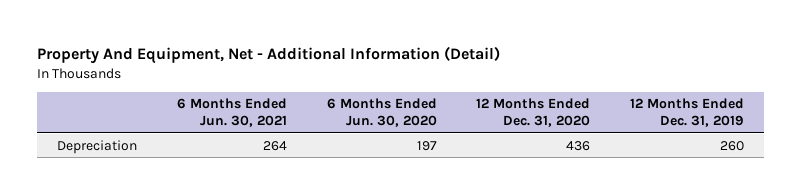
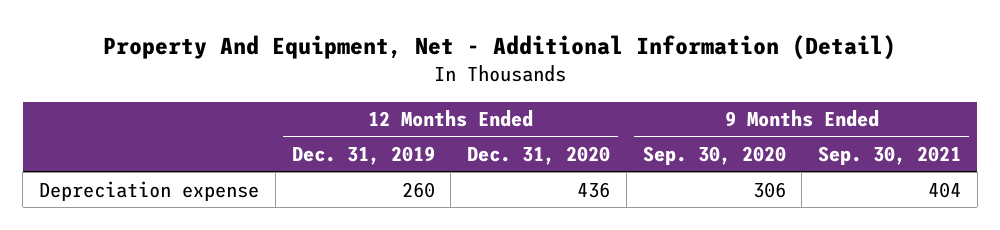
- | 6 Months Ended Jun. 30, 2021 | 6 Months Ended Jun. 30, 2020 | 12 Months Ended Dec. 31, 2020 | 12 Months Ended Dec. 31, 2019
+ | 12 Months Ended Dec. 31, 2019 | 12 Months Ended Dec. 31, 2020 | 9 Months Ended Sep. 30, 2020 | 9 Months Ended Sep. 30, 2021
- Depreciation | 264 | 197 | 436 | 260
+ Depreciation expense | 260 | 436 | 306 | 404

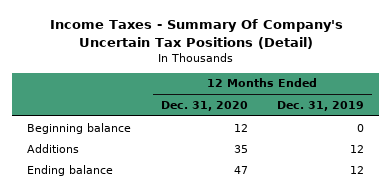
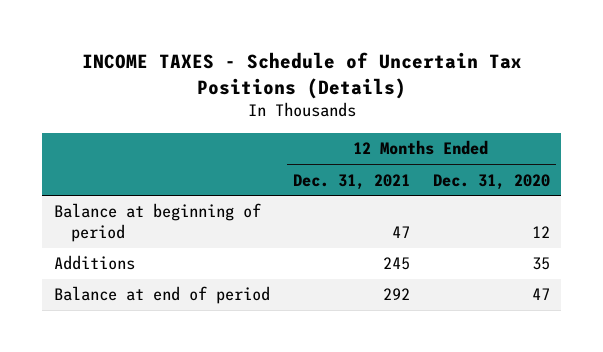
- Income Taxes - Summary Of Company's Uncertain Tax Positions (Detail)
+ INCOME TAXES - Schedule of Uncertain Tax Positions (Details)
- | 12 Months Ended Dec. 31, 2020 | 12 Months Ended Dec. 31, 2019
+ | 12 Months Ended Dec. 31, 2021 | 12 Months Ended Dec. 31, 2020
- Beginning balance | 12 | 0
+ Balance at beginning of period | 47 | 12
- Ending balance | 47 | 12
+ Balance at end of period | 292 | 47

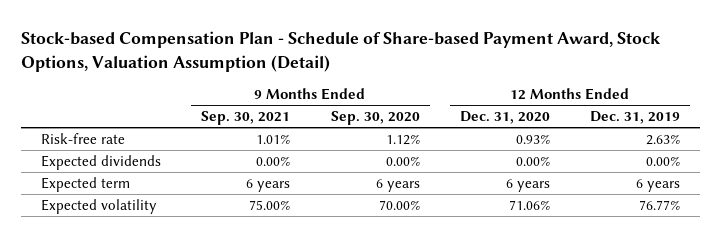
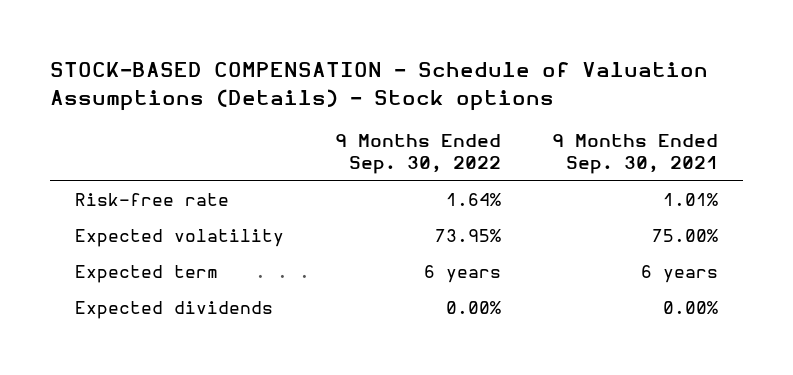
- Stock-based Compensation Plan - Schedule of Share-based Payment Award, Stock Options, Valuation Assumption (Detail)
+ STOCK-BASED COMPENSATION - Schedule of Valuation Assumptions (Details) - Stock options
- | 9 Months Ended Sep. 30, 2021 | 9 Months Ended Sep. 30, 2020 | 12 Months Ended Dec. 31, 2020 | 12 Months Ended Dec. 31, 2019
+ | 9 Months Ended Sep. 30, 2022 | 9 Months Ended Sep. 30, 2021
moved down: Expected term | 6 years | 6 years
moved down: Expected dividends | 0.00% | 0.00%

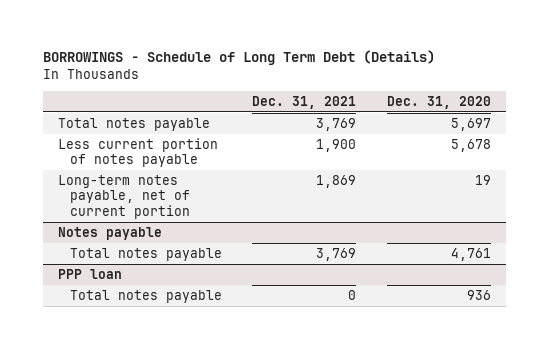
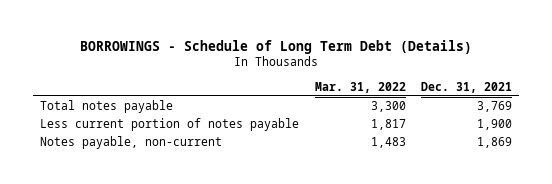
- | Dec. 31, 2021 | Dec. 31, 2020
+ | Mar. 31, 2022 | Dec. 31, 2021
- Long-term notes payable, net of current portion | 1,869 | 19
- Notes payable
- Total notes payable | 3,769 | 4,761
- PPP loan
- Total notes payable | 0 | 936
+ Notes payable, non-current | 1,483 | 1,869

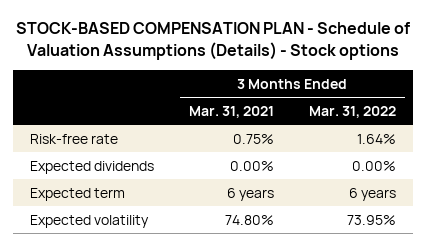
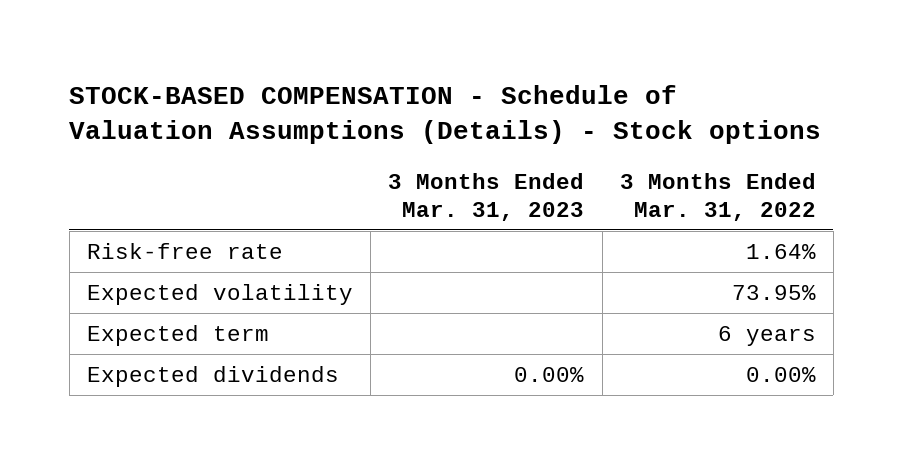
- STOCK-BASED COMPENSATION PLAN - Schedule of Valuation Assumptions (Details) - Stock options
+ STOCK-BASED COMPENSATION - Schedule of Valuation Assumptions (Details) - Stock options
- | 3 Months Ended Mar. 31, 2021 | 3 Months Ended Mar. 31, 2022
+ | 3 Months Ended Mar. 31, 2023 | 3 Months Ended Mar. 31, 2022
moved down: Expected term | | 6 years
moved down: Expected dividends | 0.00% | 0.00%

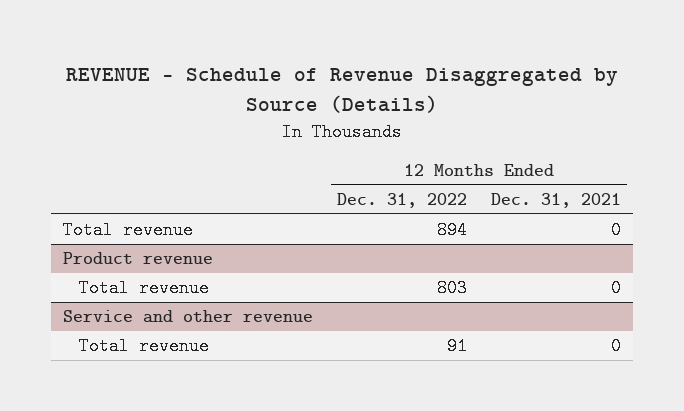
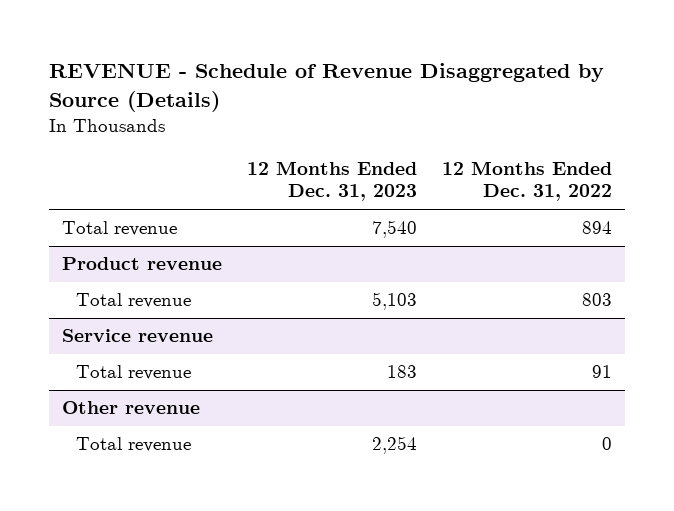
- | 12 Months Ended Dec. 31, 2022 | 12 Months Ended Dec. 31, 2021
+ | 12 Months Ended Dec. 31, 2023 | 12 Months Ended Dec. 31, 2022
- Service and other revenue
+ Service revenue
+ Other revenue
+ Total revenue | 2,254 | 0

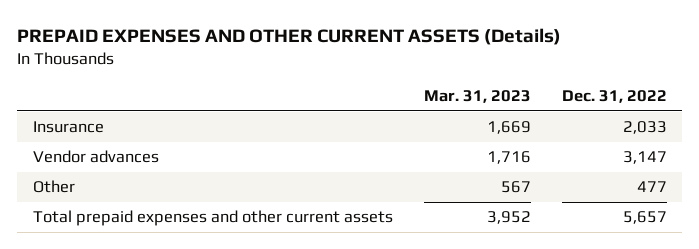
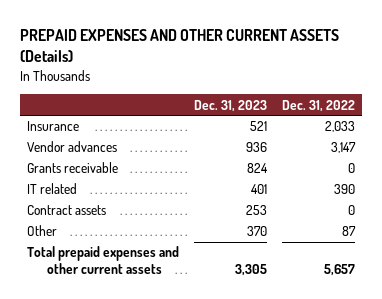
- | Mar. 31, 2023 | Dec. 31, 2022
+ | Dec. 31, 2023 | Dec. 31, 2022
- Other | 567 | 477
+ Grants receivable | 824 | 0
+ IT related | 401 | 390
+ Contract assets | 253 | 0
+ Other | 370 | 87

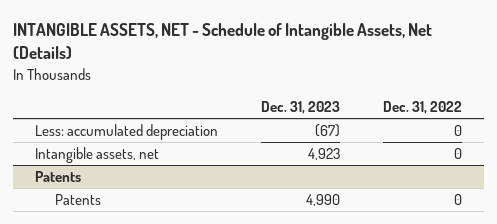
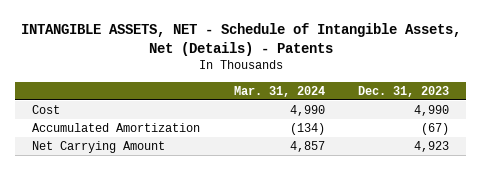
- INTANGIBLE ASSETS, NET - Schedule of Intangible Assets, Net (Details)
+ INTANGIBLE ASSETS, NET - Schedule of Intangible Assets, Net (Details) - Patents
- | Dec. 31, 2023 | Dec. 31, 2022
+ | Mar. 31, 2024 | Dec. 31, 2023
- Less: accumulated depreciation | (67) | 0
- Intangible assets, net | 4,923 | 0
- Patents
- Patents | 4,990 | 0
+ Cost | 4,990 | 4,990
+ Accumulated Amortization | (134) | (67)
+ Net Carrying Amount | 4,857 | 4,923

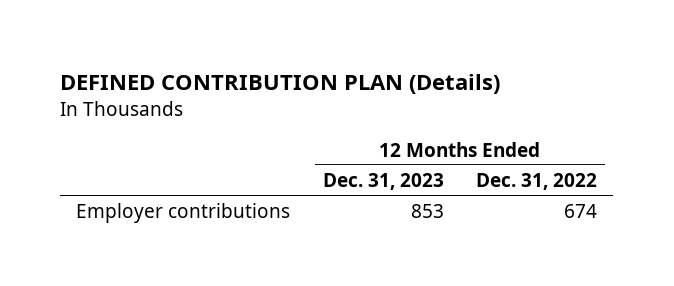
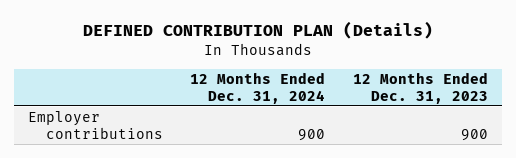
- | 12 Months Ended Dec. 31, 2023 | 12 Months Ended Dec. 31, 2022
+ | 12 Months Ended Dec. 31, 2024 | 12 Months Ended Dec. 31, 2023
- Employer contributions | 853 | 674
+ Employer contributions | 900 | 900

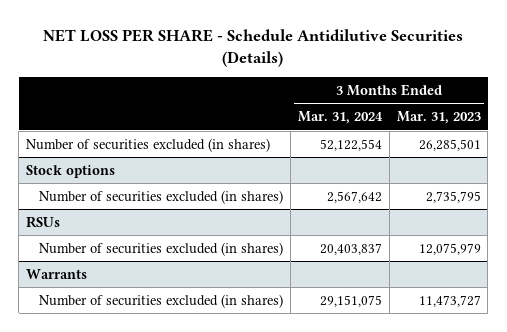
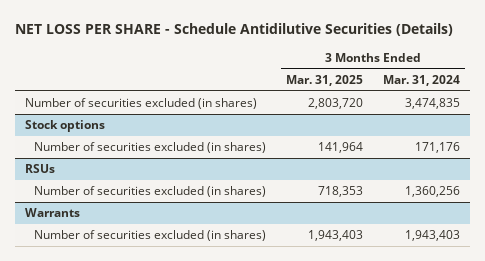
- | 3 Months Ended Mar. 31, 2024 | 3 Months Ended Mar. 31, 2023
+ | 3 Months Ended Mar. 31, 2025 | 3 Months Ended Mar. 31, 2024
- Number of securities excluded (in shares) | 52,122,554 | 26,285,501
+ Number of securities excluded (in shares) | 2,803,720 | 3,474,835
@ Stock options
- Number of securities excluded (in shares) | 2,567,642 | 2,735,795
+ Number of securities excluded (in shares) | 141,964 | 171,176
@ RSUs
- Number of securities excluded (in shares) | 20,403,837 | 12,075,979
+ Number of securities excluded (in shares) | 718,353 | 1,360,256
@ Warrants
- Number of securities excluded (in shares) | 29,151,075 | 11,473,727
+ Number of securities excluded (in shares) | 1,943,403 | 1,943,403

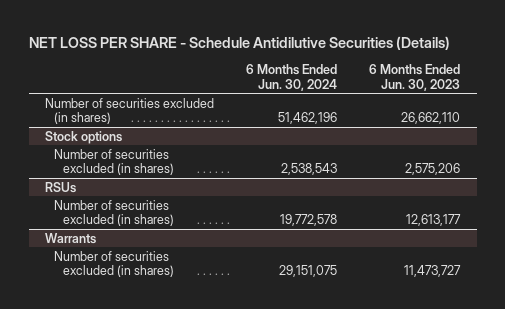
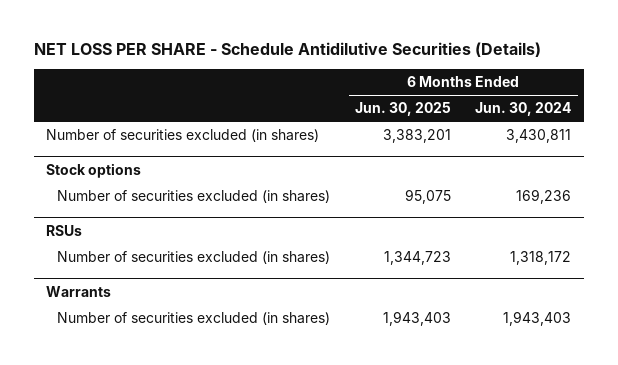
- | 6 Months Ended Jun. 30, 2024 | 6 Months Ended Jun. 30, 2023
+ | 6 Months Ended Jun. 30, 2025 | 6 Months Ended Jun. 30, 2024
- Number of securities excluded (in shares) | 51,462,196 | 26,662,110
+ Number of securities excluded (in shares) | 3,383,201 | 3,430,811
@ Stock options
- Number of securities excluded (in shares) | 2,538,543 | 2,575,206
+ Number of securities excluded (in shares) | 95,075 | 169,236
@ RSUs
- Number of securities excluded (in shares) | 19,772,578 | 12,613,177
+ Number of securities excluded (in shares) | 1,344,723 | 1,318,172
@ Warrants
- Number of securities excluded (in shares) | 29,151,075 | 11,473,727
+ Number of securities excluded (in shares) | 1,943,403 | 1,943,403

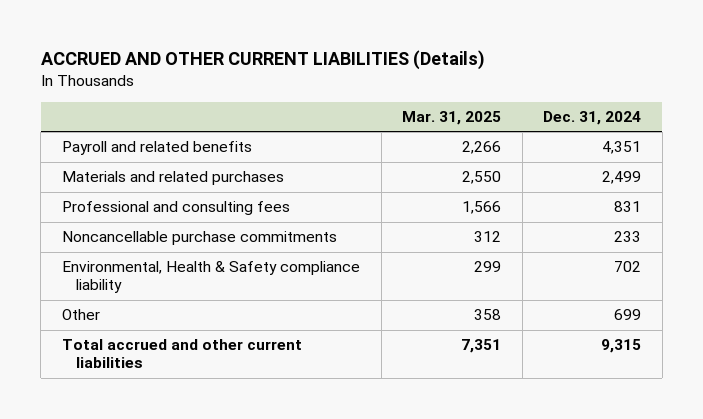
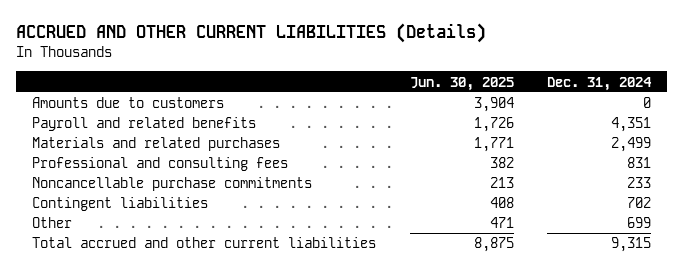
- | Mar. 31, 2025 | Dec. 31, 2024
+ | Jun. 30, 2025 | Dec. 31, 2024
+ Amounts due to customers | 3,904 | 0
- Environmental, Health & Safety compliance liability | 299 | 702
+ Contingent liabilities | 408 | 702

